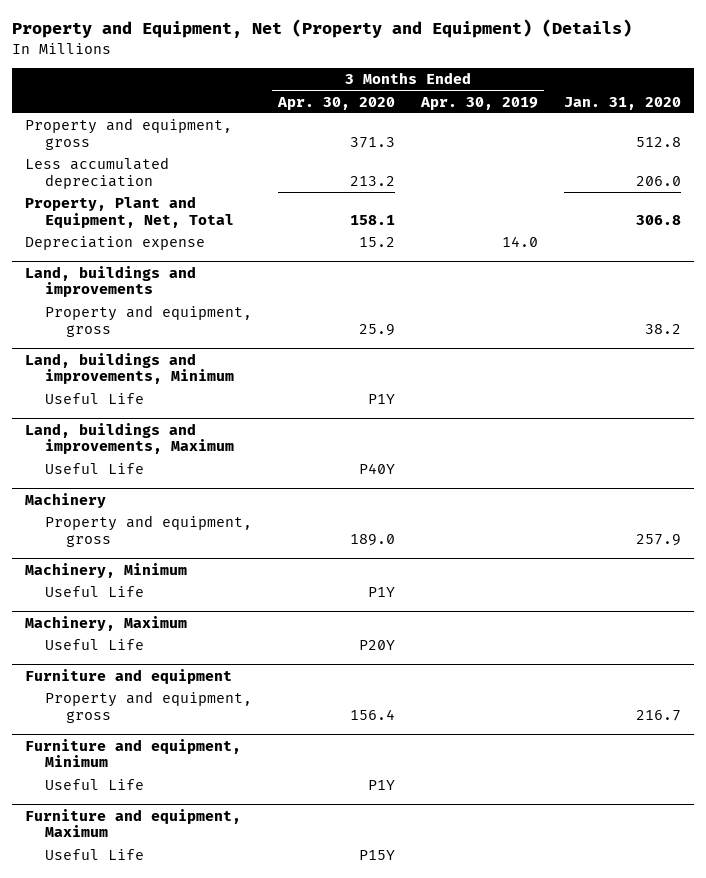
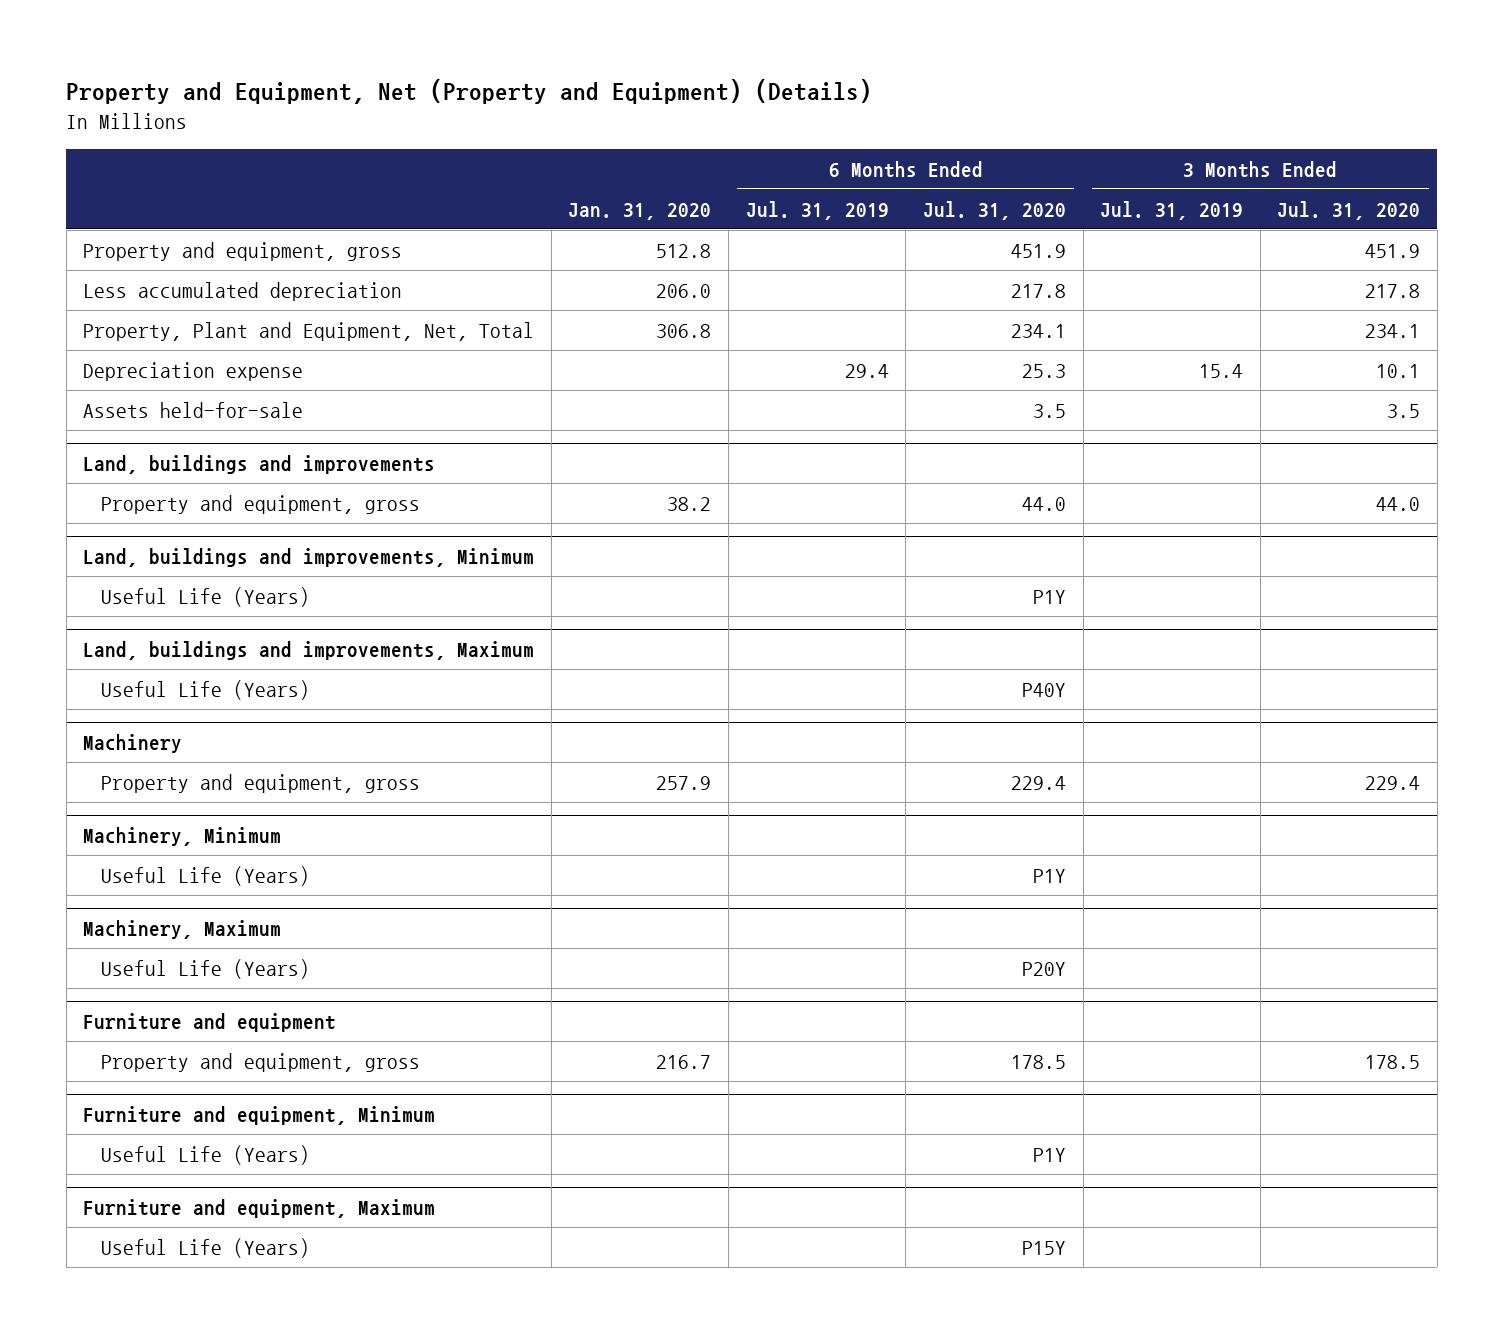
- | 3 Months Ended Apr. 30, 2020 | 3 Months Ended Apr. 30, 2019 | Jan. 31, 2020
+ | Jan. 31, 2020 | 6 Months Ended Jul. 31, 2019 | 6 Months Ended Jul. 31, 2020 | 3 Months Ended Jul. 31, 2019 | 3 Months Ended Jul. 31, 2020
+ Assets held-for-sale | | | 3.5 | | 3.5
@ Land, buildings and improvements, Minimum
- Useful Life | P1Y | |
+ Useful Life (Years) | | | P1Y | |
@ Land, buildings and improvements, Maximum
- Useful Life | P40Y | |
+ Useful Life (Years) | | | P40Y | |
@ Machinery, Minimum
- Useful Life | P1Y | |
+ Useful Life (Years) | | | P1Y | |
@ Machinery, Maximum
- Useful Life | P20Y | |
+ Useful Life (Years) | | | P20Y | |
@ Furniture and equipment, Minimum
- Useful Life | P1Y | |
+ Useful Life (Years) | | | P1Y | |
@ Furniture and equipment, Maximum
- Useful Life | P15Y | |
+ Useful Life (Years) | | | P15Y | |

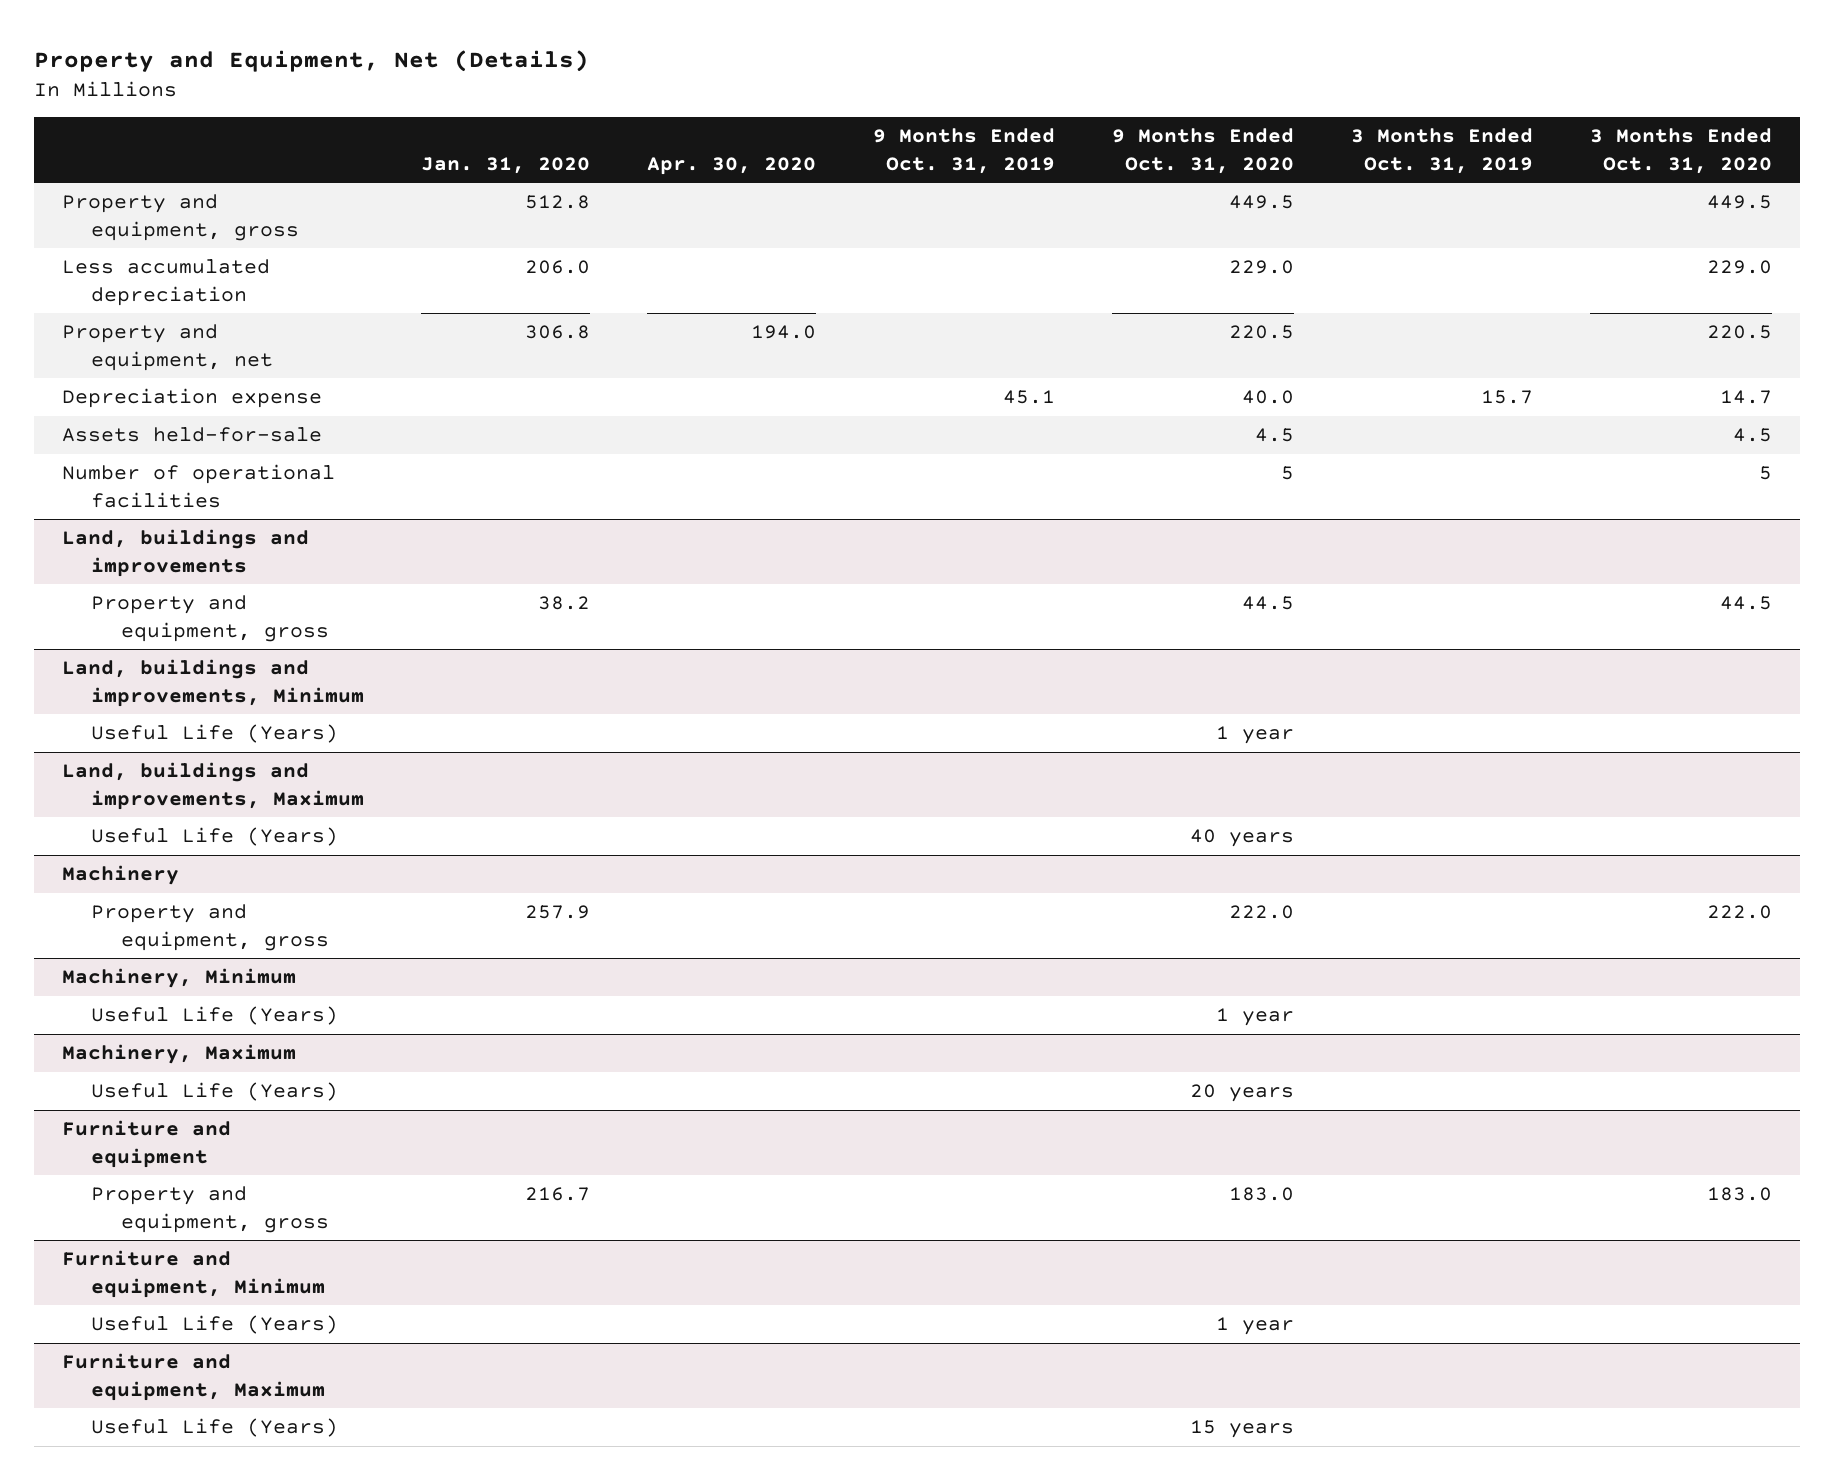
- Property and Equipment, Net (Property and Equipment) (Details)
+ Property and Equipment, Net (Details)
- | Jan. 31, 2020 | 6 Months Ended Jul. 31, 2019 | 6 Months Ended Jul. 31, 2020 | 3 Months Ended Jul. 31, 2019 | 3 Months Ended Jul. 31, 2020
+ | Jan. 31, 2020 | Apr. 30, 2020 | 9 Months Ended Oct. 31, 2019 | 9 Months Ended Oct. 31, 2020 | 3 Months Ended Oct. 31, 2019 | 3 Months Ended Oct. 31, 2020
- Property, Plant and Equipment, Net, Total | 306.8 | | 234.1 | | 234.1
+ Property and equipment, net | 306.8 | 194.0 | | 220.5 | | 220.5
+ Number of operational facilities | | | | 5 | | 5

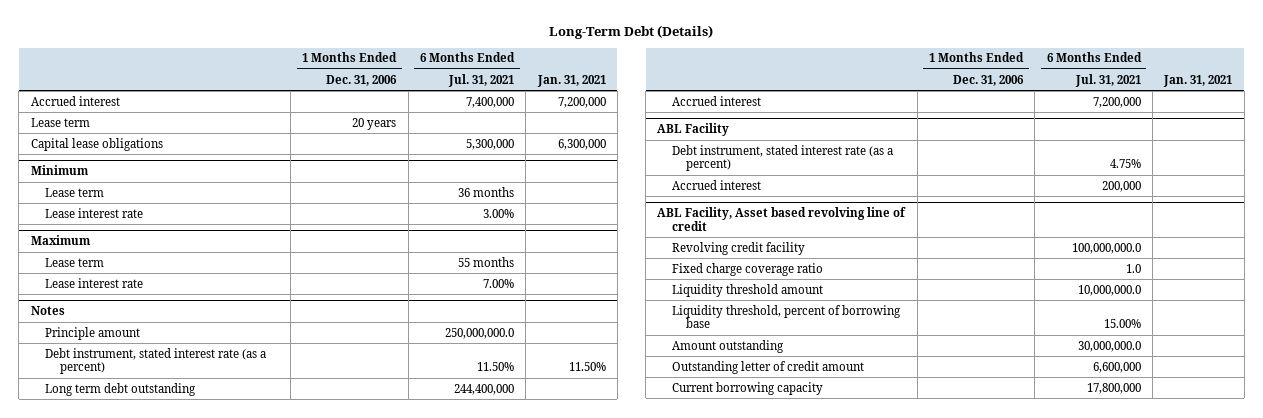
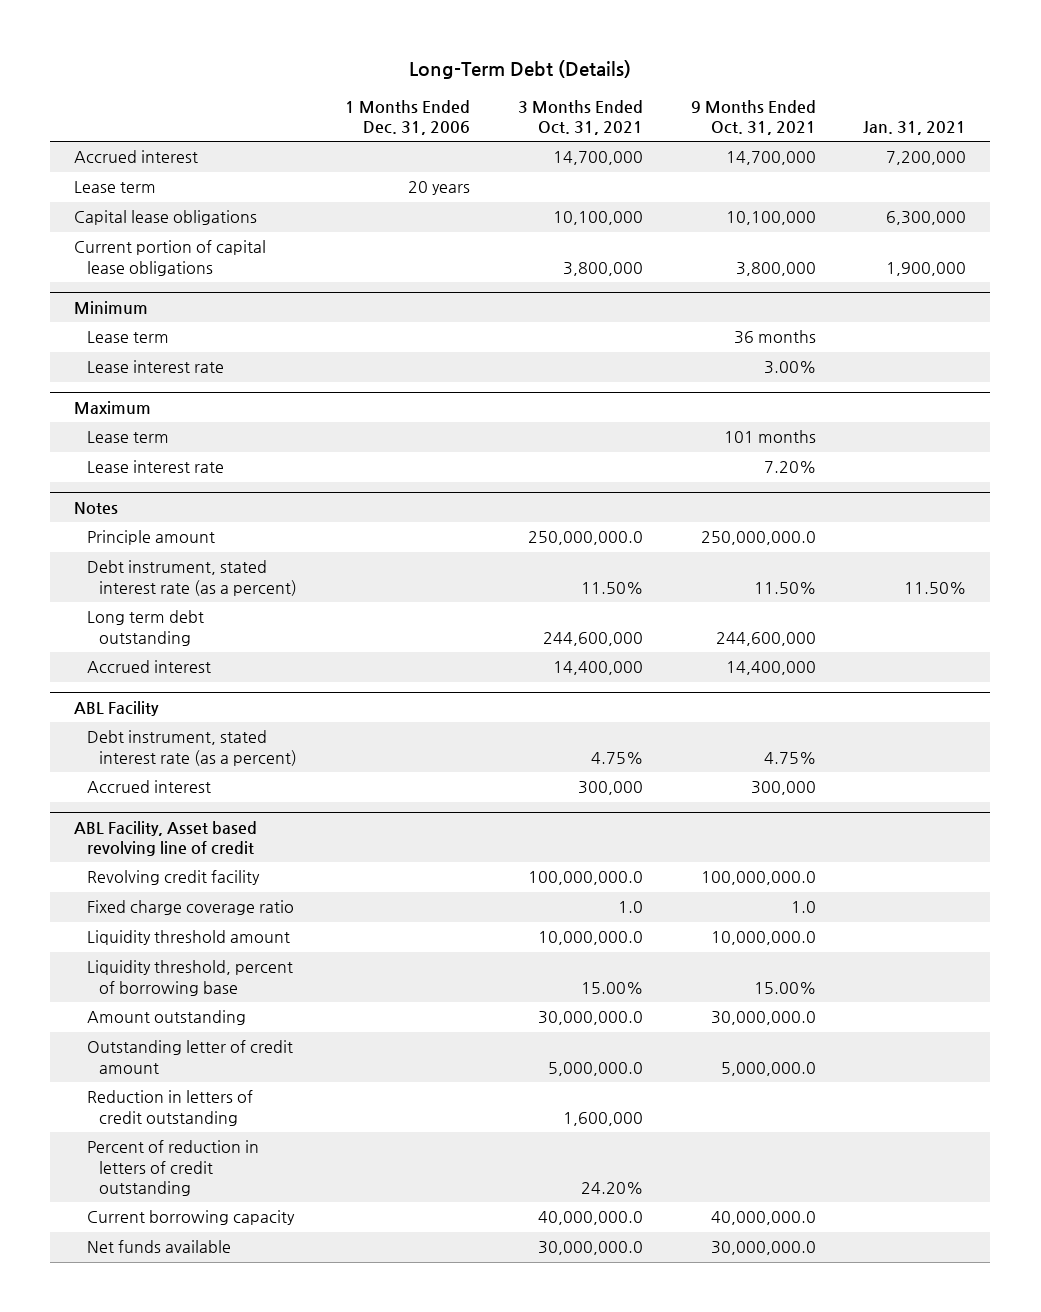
- | 1 Months Ended Dec. 31, 2006 | 6 Months Ended Jul. 31, 2021 | Jan. 31, 2021
+ | 1 Months Ended Dec. 31, 2006 | 3 Months Ended Oct. 31, 2021 | 9 Months Ended Oct. 31, 2021 | Jan. 31, 2021
+ Current portion of capital lease obligations | | 3,800,000 | 3,800,000 | 1,900,000
@ ABL Facility, Asset based revolving line of credit
+ Reduction in letters of credit outstanding | | 1,600,000 | |
+ Percent of reduction in letters of credit outstanding | | 24.20% | |
+ Net funds available | | 30,000,000.0 | 30,000,000.0 |

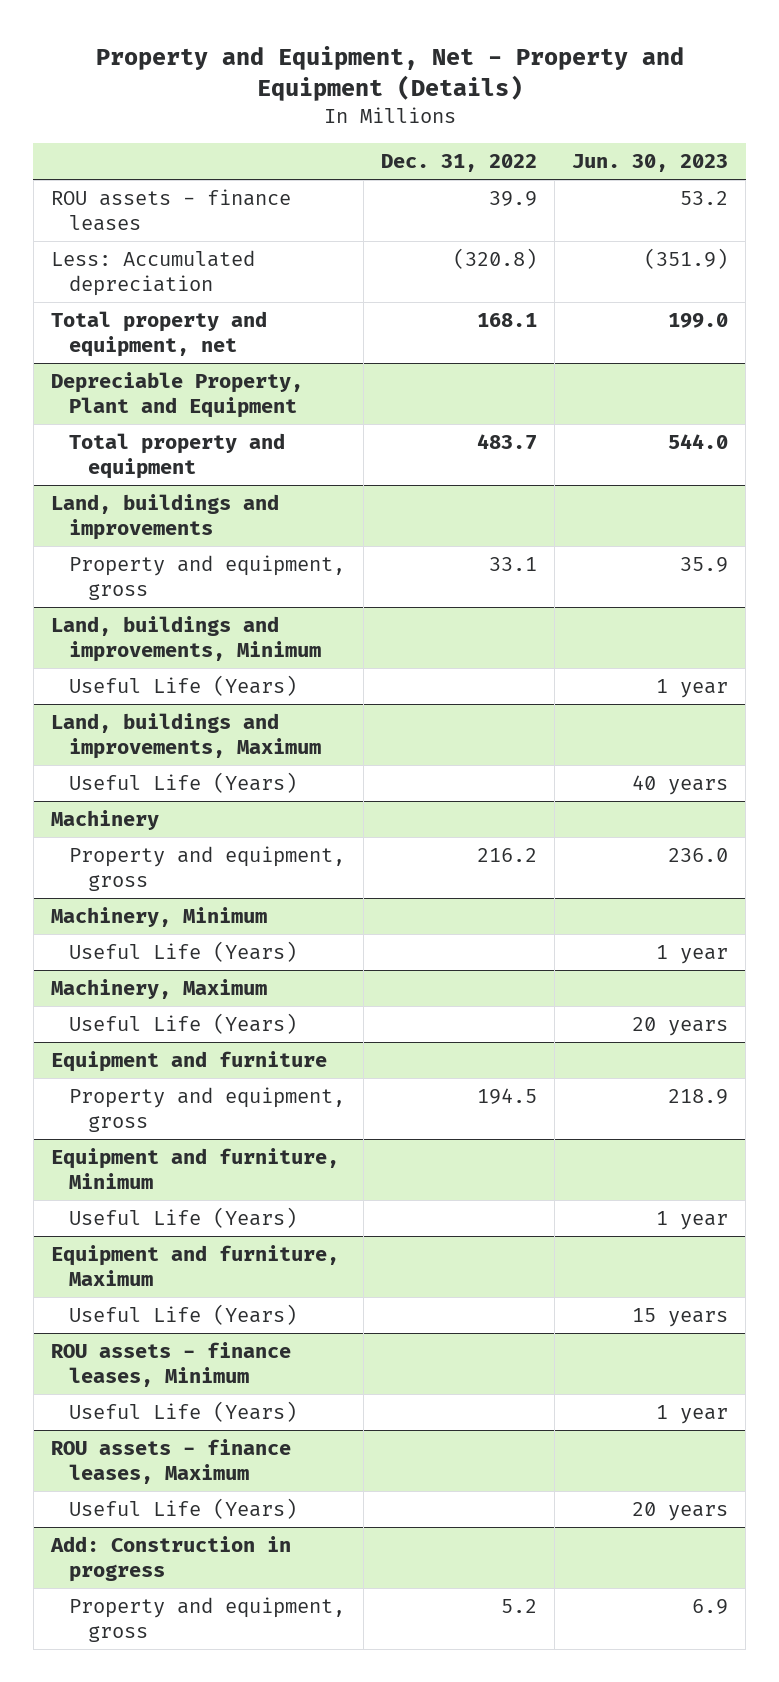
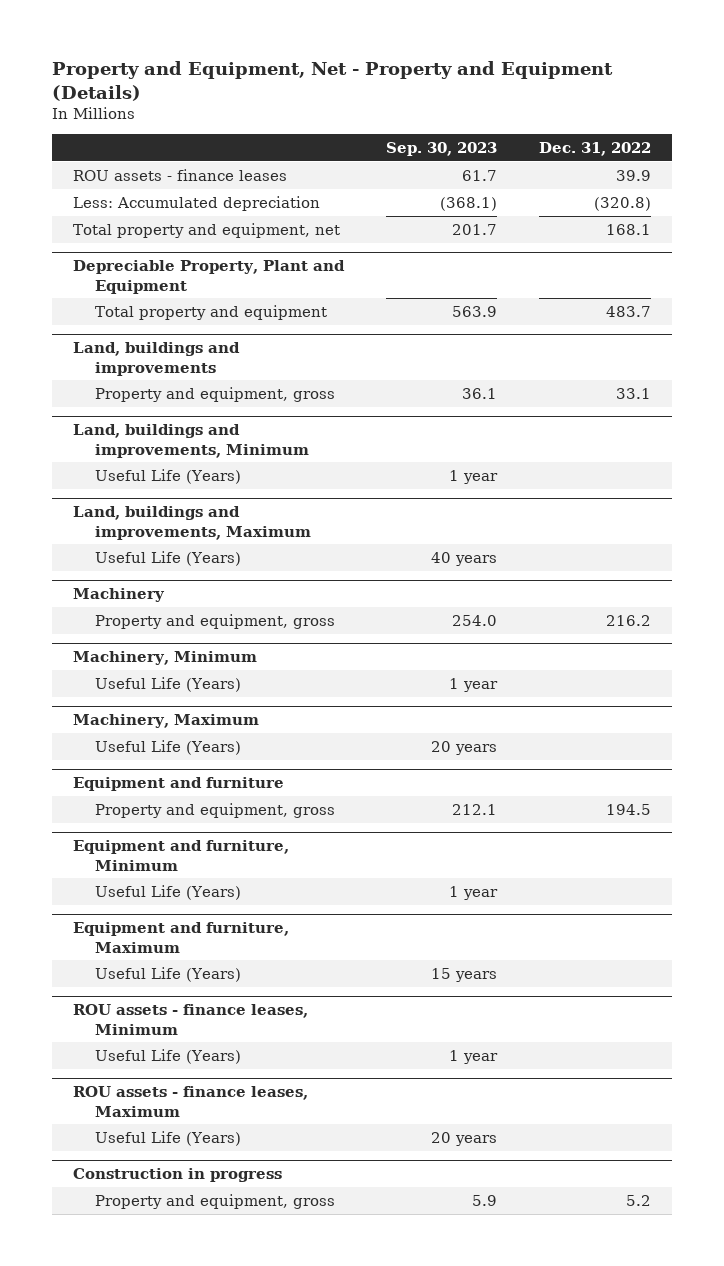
- | Dec. 31, 2022 | Jun. 30, 2023
+ | Sep. 30, 2023 | Dec. 31, 2022
- Add: Construction in progress
+ Construction in progress

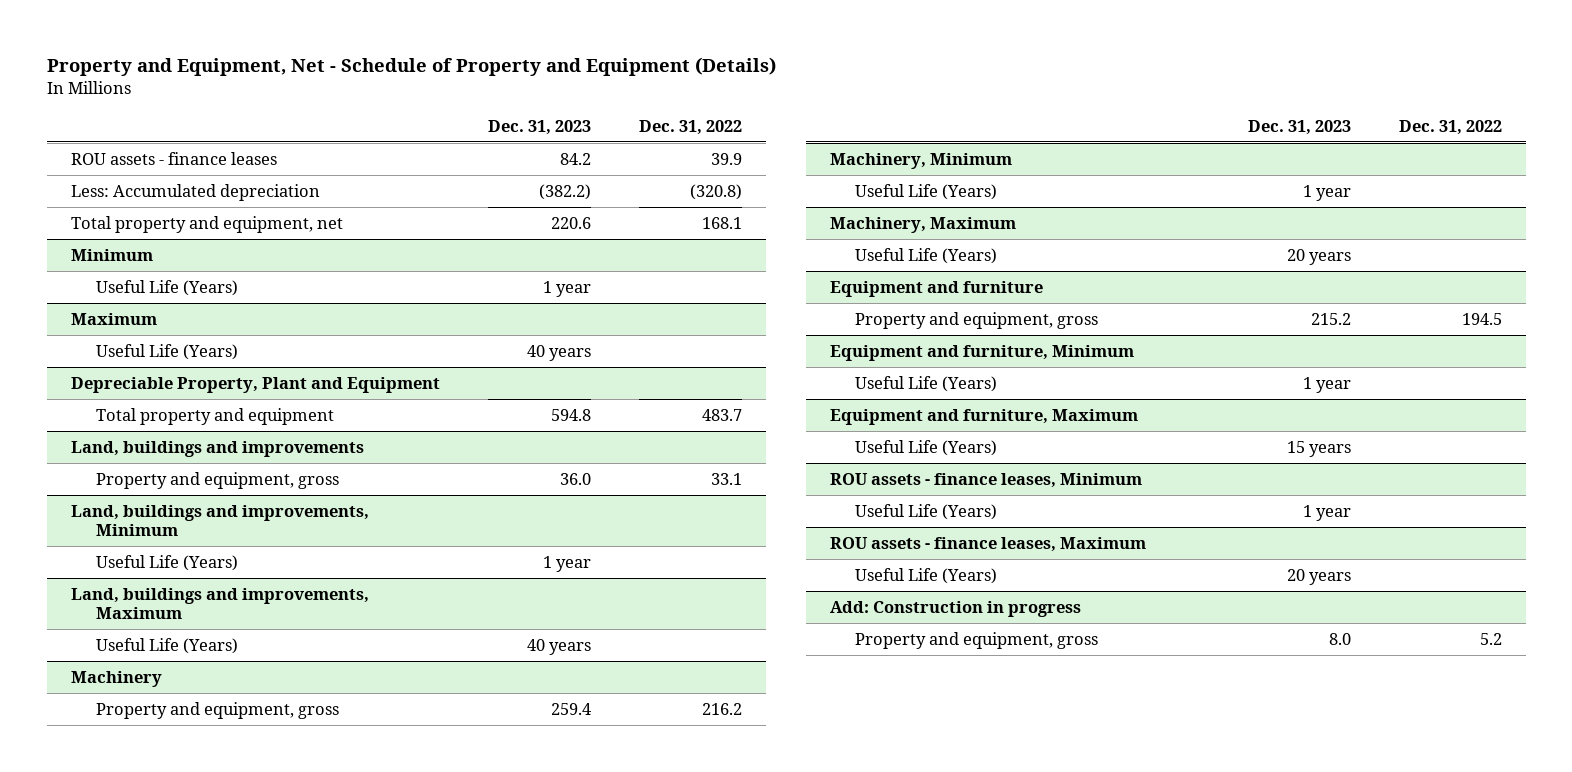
- Property and Equipment, Net - Property and Equipment (Details)
+ Property and Equipment, Net - Schedule of Property and Equipment (Details)
- | Sep. 30, 2023 | Dec. 31, 2022
+ | Dec. 31, 2023 | Dec. 31, 2022
+ Minimum
+ Useful Life (Years) | 1 year |
+ Maximum
+ Useful Life (Years) | 40 years |
- Construction in progress
+ Add: Construction in progress

